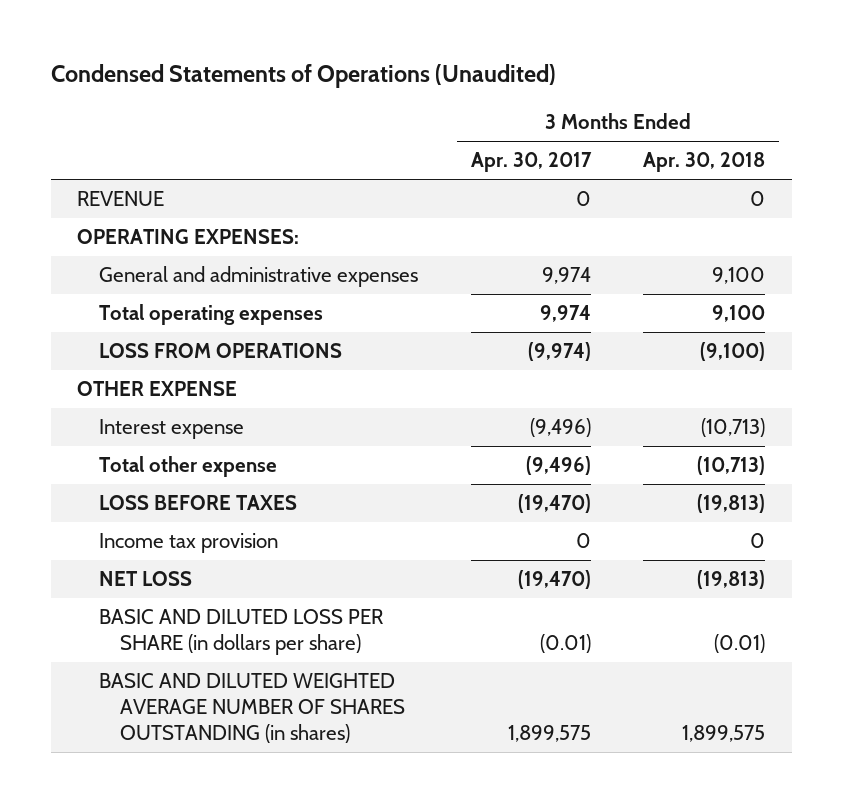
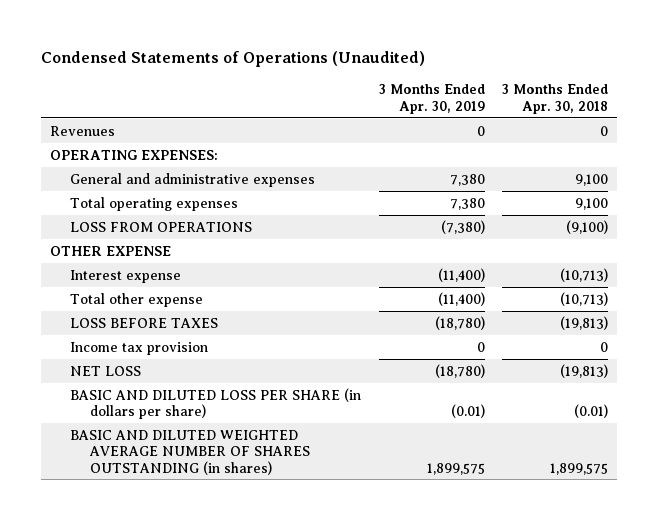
- | 3 Months Ended Apr. 30, 2017 | 3 Months Ended Apr. 30, 2018
+ | 3 Months Ended Apr. 30, 2019 | 3 Months Ended Apr. 30, 2018
- REVENUE | 0 | 0
+ Revenues | 0 | 0

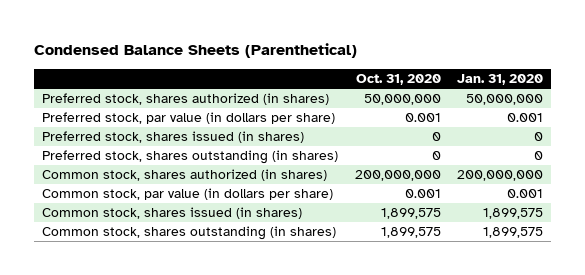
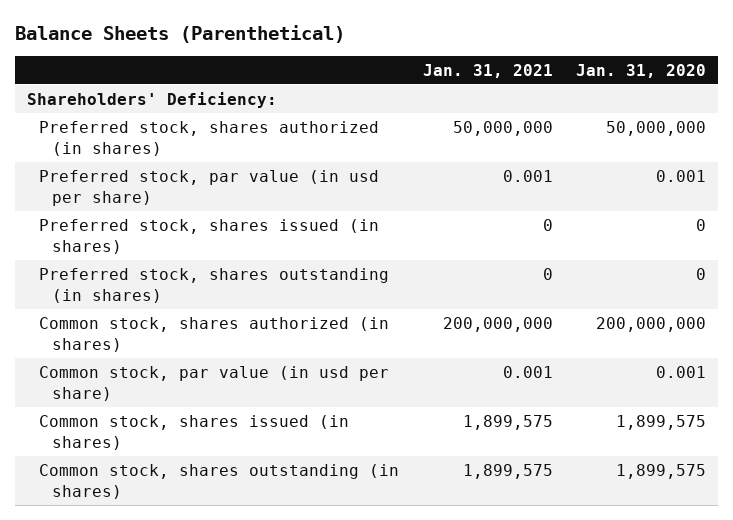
- Condensed Balance Sheets (Parenthetical)
+ Balance Sheets (Parenthetical)
- | Oct. 31, 2020 | Jan. 31, 2020
+ | Jan. 31, 2021 | Jan. 31, 2020
+ Shareholders' Deficiency:
- Preferred stock, par value (in dollars per share) | 0.001 | 0.001
+ Preferred stock, par value (in usd per share) | 0.001 | 0.001
- Common stock, par value (in dollars per share) | 0.001 | 0.001
+ Common stock, par value (in usd per share) | 0.001 | 0.001

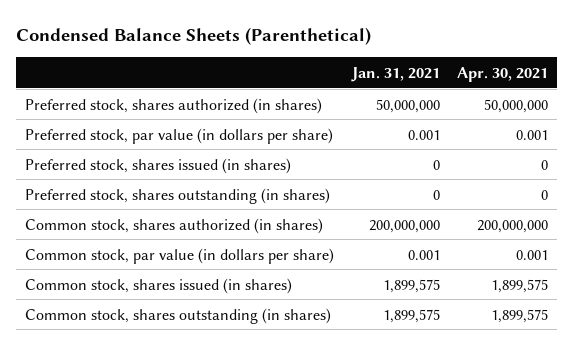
- Balance Sheets (Parenthetical)
+ Condensed Balance Sheets (Parenthetical)
- | Jan. 31, 2021 | Jan. 31, 2020
+ | Jan. 31, 2021 | Apr. 30, 2021
- Shareholders' Deficiency:
- Preferred stock, par value (in usd per share) | 0.001 | 0.001
+ Preferred stock, par value (in dollars per share) | 0.001 | 0.001
- Common stock, par value (in usd per share) | 0.001 | 0.001
+ Common stock, par value (in dollars per share) | 0.001 | 0.001

